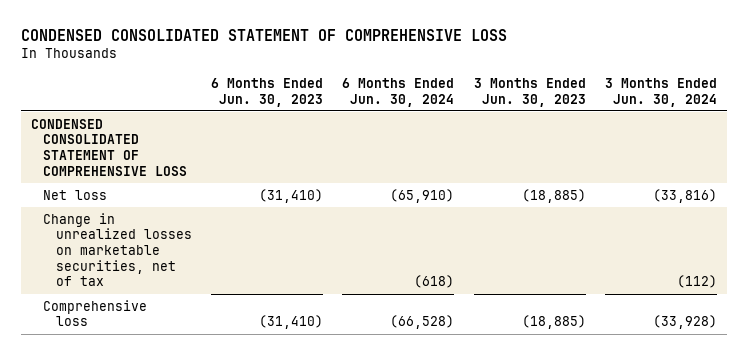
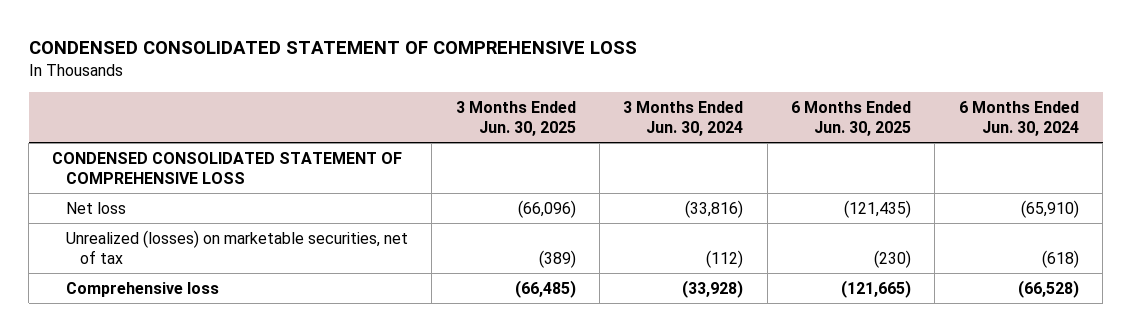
- | 6 Months Ended Jun. 30, 2023 | 6 Months Ended Jun. 30, 2024 | 3 Months Ended Jun. 30, 2023 | 3 Months Ended Jun. 30, 2024
+ | 3 Months Ended Jun. 30, 2025 | 3 Months Ended Jun. 30, 2024 | 6 Months Ended Jun. 30, 2025 | 6 Months Ended Jun. 30, 2024
- Change in unrealized losses on marketable securities, net of tax | | (618) | | (112)
+ Unrealized (losses) on marketable securities, net of tax | (389) | (112) | (230) | (618)

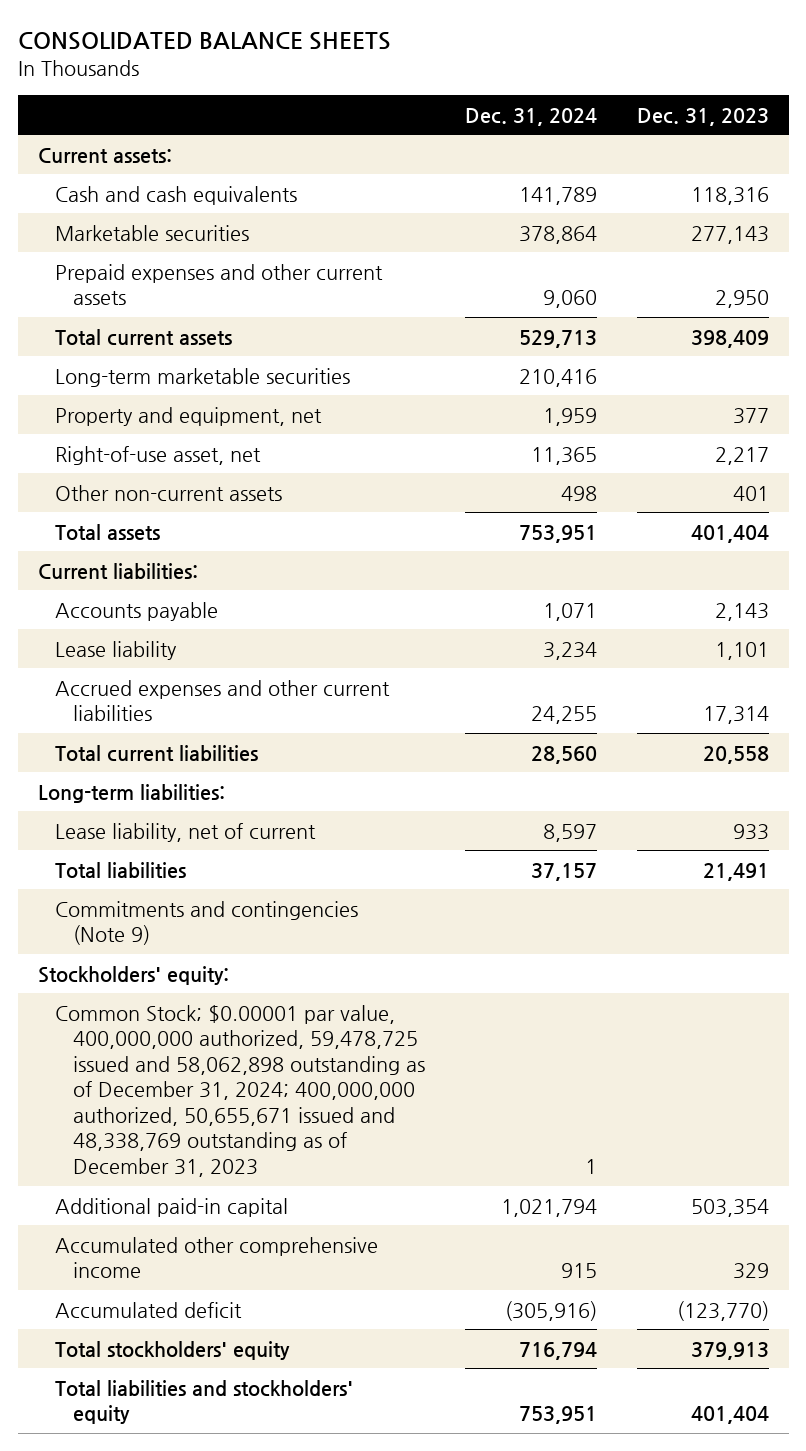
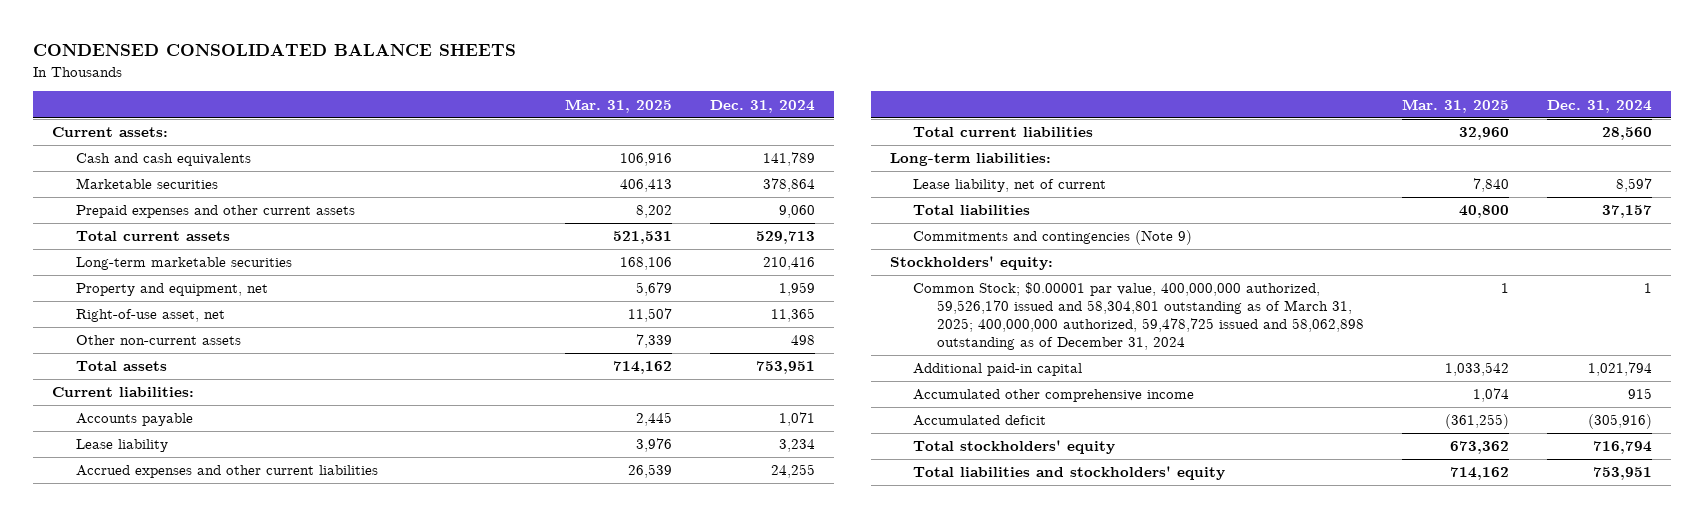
- CONSOLIDATED BALANCE SHEETS
+ CONDENSED CONSOLIDATED BALANCE SHEETS
- | Dec. 31, 2024 | Dec. 31, 2023
+ | Mar. 31, 2025 | Dec. 31, 2024
- Common Stock; $0.00001 par value, 400,000,000 authorized, 59,478,725 issued and 58,062,898 outstanding as of December 31, 2024; 400,000,000 authorized, 50,655,671 issued and 48,338,769 outstanding as of December 31, 2023 | 1 |
+ Common Stock; $0.00001 par value, 400,000,000 authorized, 59,526,170 issued and 58,304,801 outstanding as of March 31, 2025; 400,000,000 authorized, 59,478,725 issued and 58,062,898 outstanding as of December 31, 2024 | 1 | 1

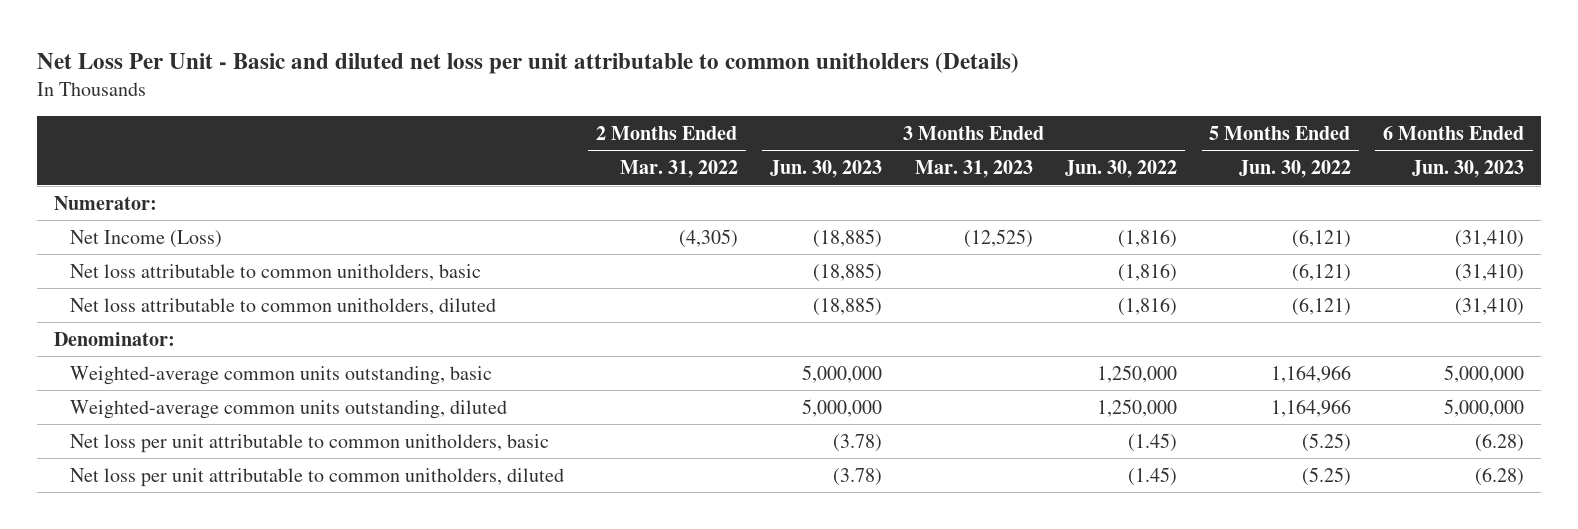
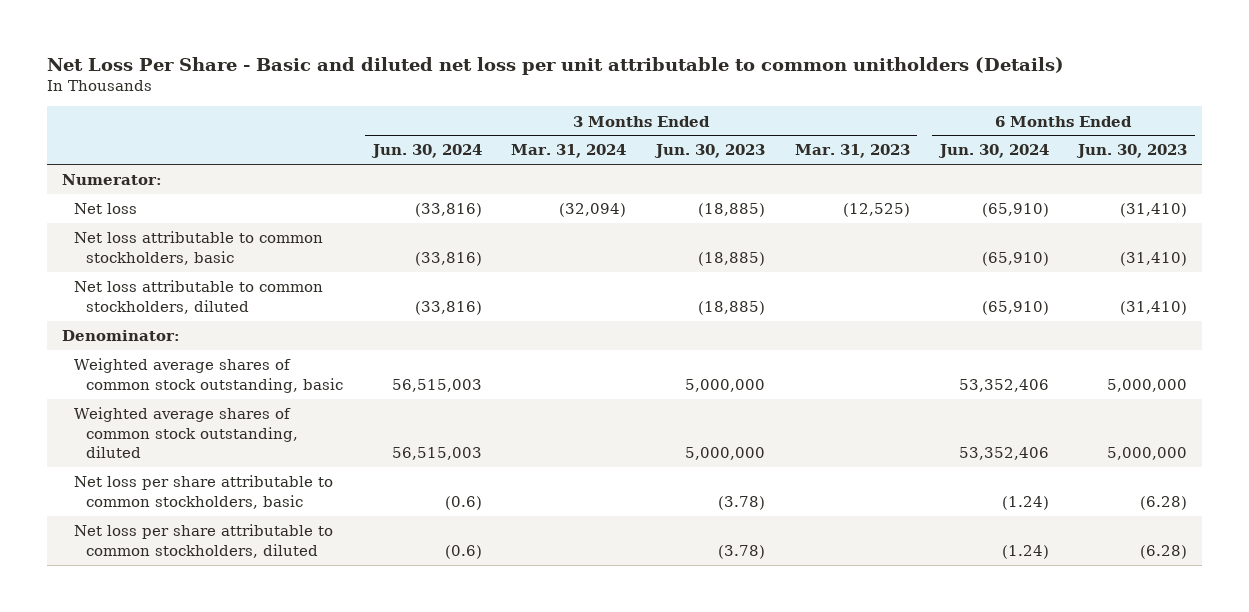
- Net Loss Per Unit - Basic and diluted net loss per unit attributable to common unitholders (Details)
+ Net Loss Per Share - Basic and diluted net loss per unit attributable to common unitholders (Details)
- | 2 Months Ended Mar. 31, 2022 | 3 Months Ended Jun. 30, 2023 | 3 Months Ended Mar. 31, 2023 | 3 Months Ended Jun. 30, 2022 | 5 Months Ended Jun. 30, 2022 | 6 Months Ended Jun. 30, 2023
+ | 3 Months Ended Jun. 30, 2024 | 3 Months Ended Mar. 31, 2024 | 3 Months Ended Jun. 30, 2023 | 3 Months Ended Mar. 31, 2023 | 6 Months Ended Jun. 30, 2024 | 6 Months Ended Jun. 30, 2023
- Net Income (Loss) | (4,305) | (18,885) | (12,525) | (1,816) | (6,121) | (31,410)
- Net loss attributable to common unitholders, basic | | (18,885) | | (1,816) | (6,121) | (31,410)
- Net loss attributable to common unitholders, diluted | | (18,885) | | (1,816) | (6,121) | (31,410)
+ Net loss | (33,816) | (32,094) | (18,885) | (12,525) | (65,910) | (31,410)
+ Net loss attributable to common stockholders, basic | (33,816) | | (18,885) | | (65,910) | (31,410)
+ Net loss attributable to common stockholders, diluted | (33,816) | | (18,885) | | (65,910) | (31,410)
- Weighted-average common units outstanding, basic | | 5,000,000 | | 1,250,000 | 1,164,966 | 5,000,000
- Weighted-average common units outstanding, diluted | | 5,000,000 | | 1,250,000 | 1,164,966 | 5,000,000
- Net loss per unit attributable to common unitholders, basic | | (3.78) | | (1.45) | (5.25) | (6.28)
- Net loss per unit attributable to common unitholders, diluted | | (3.78) | | (1.45) | (5.25) | (6.28)
+ Weighted average shares of common stock outstanding, basic | 56,515,003 | | 5,000,000 | | 53,352,406 | 5,000,000
+ Weighted average shares of common stock outstanding, diluted | 56,515,003 | | 5,000,000 | | 53,352,406 | 5,000,000
+ Net loss per share attributable to common stockholders, basic | (0.6) | | (3.78) | | (1.24) | (6.28)
+ Net loss per share attributable to common stockholders, diluted | (0.6) | | (3.78) | | (1.24) | (6.28)

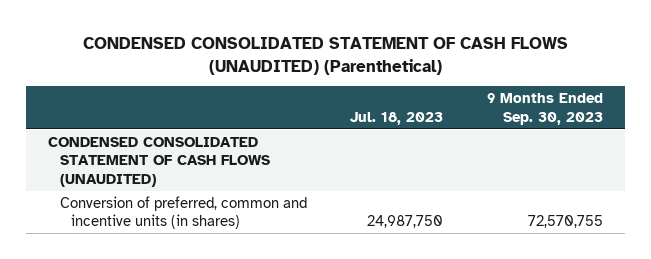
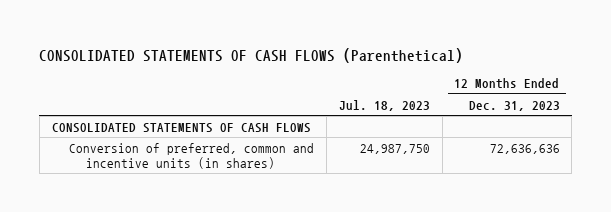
- CONDENSED CONSOLIDATED STATEMENT OF CASH FLOWS (UNAUDITED) (Parenthetical)
+ CONSOLIDATED STATEMENTS OF CASH FLOWS (Parenthetical)
- | Jul. 18, 2023 | 9 Months Ended Sep. 30, 2023
+ | Jul. 18, 2023 | 12 Months Ended Dec. 31, 2023
- CONDENSED CONSOLIDATED STATEMENT OF CASH FLOWS (UNAUDITED)
+ CONSOLIDATED STATEMENTS OF CASH FLOWS

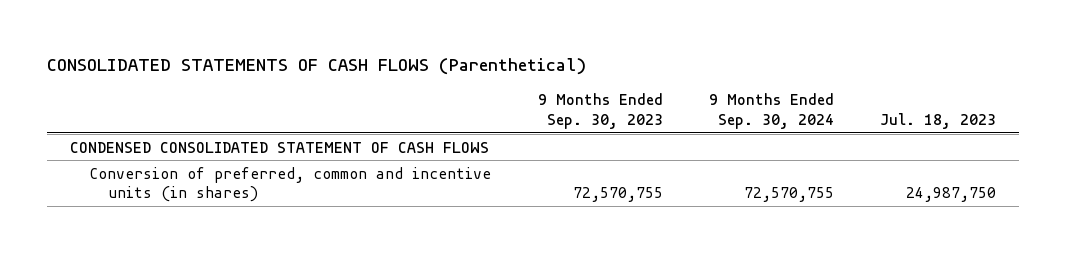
- | Jul. 18, 2023 | 12 Months Ended Dec. 31, 2023
+ | 9 Months Ended Sep. 30, 2023 | 9 Months Ended Sep. 30, 2024 | Jul. 18, 2023
- CONSOLIDATED STATEMENTS OF CASH FLOWS
+ CONDENSED CONSOLIDATED STATEMENT OF CASH FLOWS

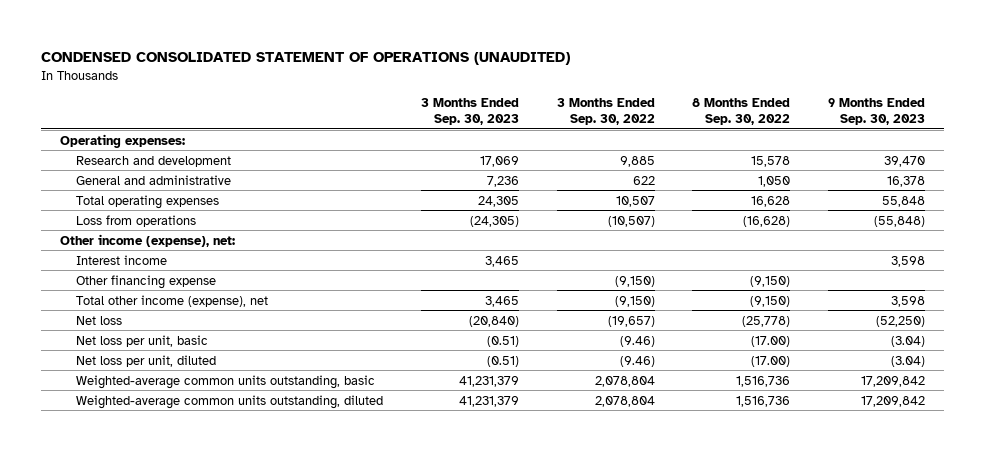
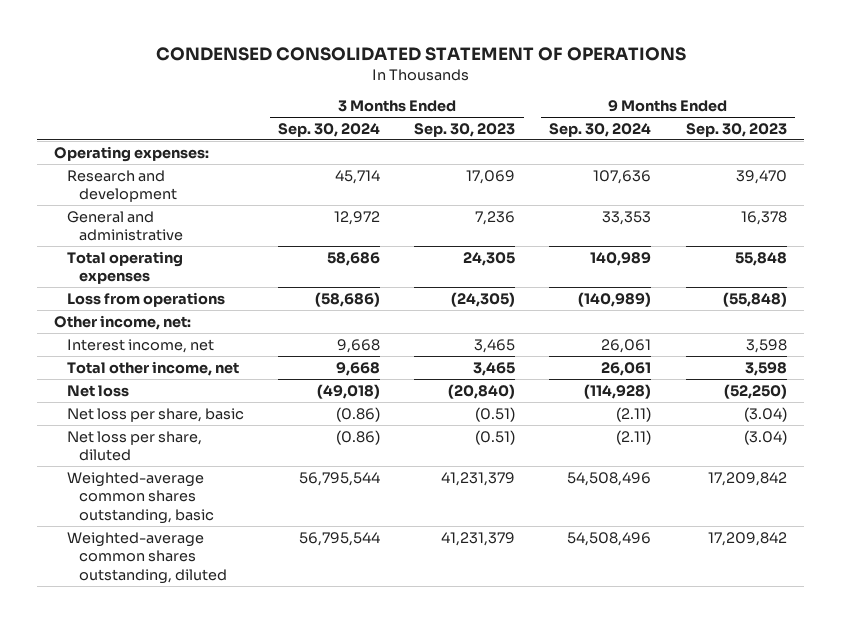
- CONDENSED CONSOLIDATED STATEMENT OF OPERATIONS (UNAUDITED)
+ CONDENSED CONSOLIDATED STATEMENT OF OPERATIONS
- | 3 Months Ended Sep. 30, 2023 | 3 Months Ended Sep. 30, 2022 | 8 Months Ended Sep. 30, 2022 | 9 Months Ended Sep. 30, 2023
+ | 3 Months Ended Sep. 30, 2024 | 3 Months Ended Sep. 30, 2023 | 9 Months Ended Sep. 30, 2024 | 9 Months Ended Sep. 30, 2023
- Other income (expense), net:
- Interest income | 3,465 | | | 3,598
- Other financing expense | | (9,150) | (9,150) |
- Total other income (expense), net | 3,465 | (9,150) | (9,150) | 3,598
+ Other income, net:
+ Interest income, net | 9,668 | 3,465 | 26,061 | 3,598
+ Total other income, net | 9,668 | 3,465 | 26,061 | 3,598
- Net loss per unit, basic | (0.51) | (9.46) | (17.00) | (3.04)
- Net loss per unit, diluted | (0.51) | (9.46) | (17.00) | (3.04)
- Weighted-average common units outstanding, basic | 41,231,379 | 2,078,804 | 1,516,736 | 17,209,842
- Weighted-average common units outstanding, diluted | 41,231,379 | 2,078,804 | 1,516,736 | 17,209,842
+ Net loss per share, basic | (0.86) | (0.51) | (2.11) | (3.04)
+ Net loss per share, diluted | (0.86) | (0.51) | (2.11) | (3.04)
+ Weighted-average common shares outstanding, basic | 56,795,544 | 41,231,379 | 54,508,496 | 17,209,842
+ Weighted-average common shares outstanding, diluted | 56,795,544 | 41,231,379 | 54,508,496 | 17,209,842

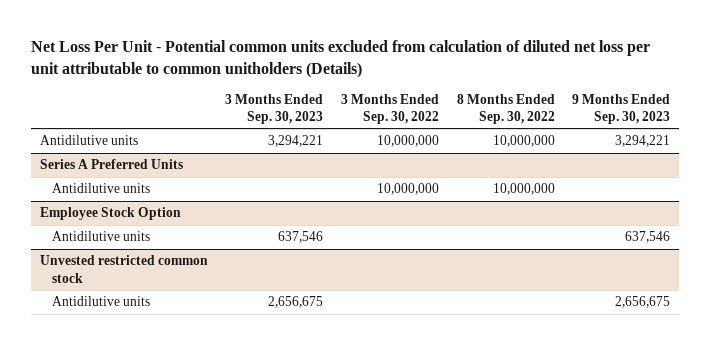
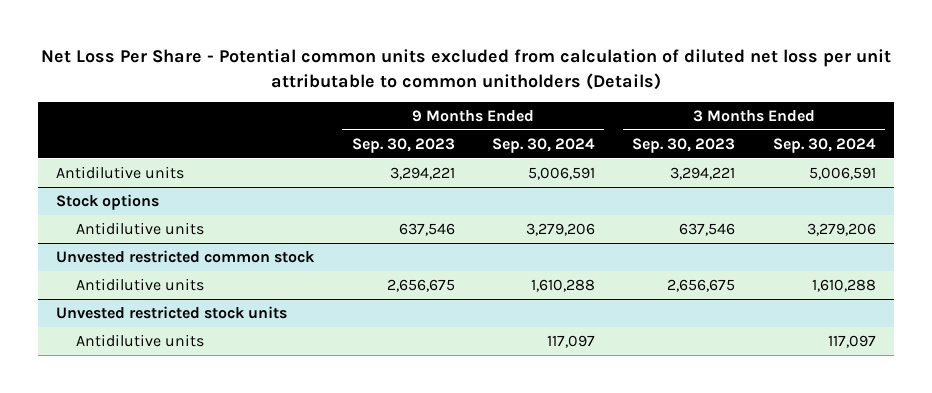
- Net Loss Per Unit - Potential common units excluded from calculation of diluted net loss per unit attributable to common unitholders (Details)
+ Net Loss Per Share - Potential common units excluded from calculation of diluted net loss per unit attributable to common unitholders (Details)
- | 3 Months Ended Sep. 30, 2023 | 3 Months Ended Sep. 30, 2022 | 8 Months Ended Sep. 30, 2022 | 9 Months Ended Sep. 30, 2023
+ | 9 Months Ended Sep. 30, 2023 | 9 Months Ended Sep. 30, 2024 | 3 Months Ended Sep. 30, 2023 | 3 Months Ended Sep. 30, 2024
- Series A Preferred Units
- Antidilutive units | | 10,000,000 | 10,000,000 |
- Employee Stock Option
+ Stock options
+ Unvested restricted stock units
+ Antidilutive units | | 117,097 | | 117,097

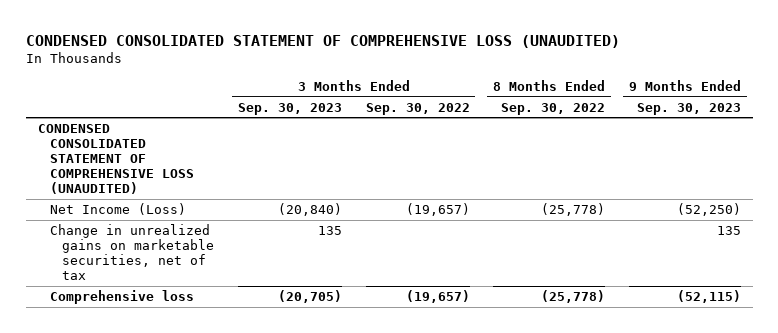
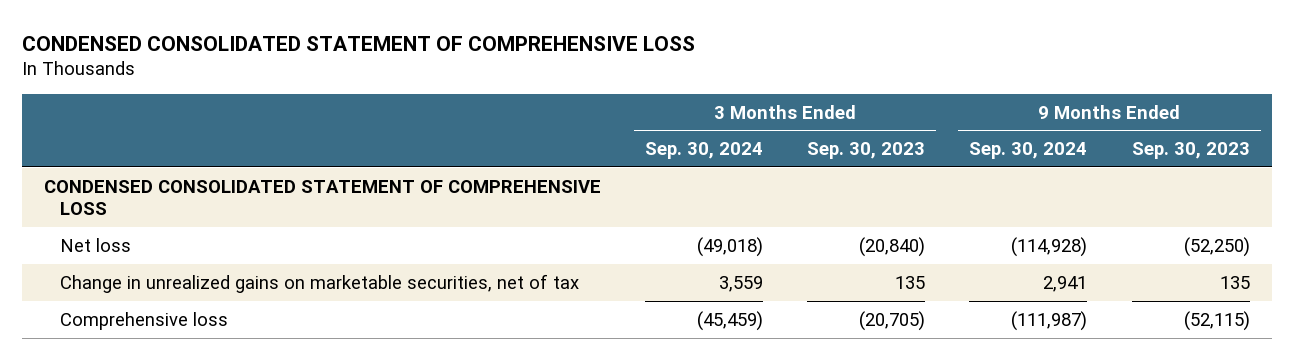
- CONDENSED CONSOLIDATED STATEMENT OF COMPREHENSIVE LOSS (UNAUDITED)
+ CONDENSED CONSOLIDATED STATEMENT OF COMPREHENSIVE LOSS
- | 3 Months Ended Sep. 30, 2023 | 3 Months Ended Sep. 30, 2022 | 8 Months Ended Sep. 30, 2022 | 9 Months Ended Sep. 30, 2023
+ | 3 Months Ended Sep. 30, 2024 | 3 Months Ended Sep. 30, 2023 | 9 Months Ended Sep. 30, 2024 | 9 Months Ended Sep. 30, 2023
- CONDENSED CONSOLIDATED STATEMENT OF COMPREHENSIVE LOSS (UNAUDITED)
- Net Income (Loss) | (20,840) | (19,657) | (25,778) | (52,250)
+ CONDENSED CONSOLIDATED STATEMENT OF COMPREHENSIVE LOSS
+ Net loss | (49,018) | (20,840) | (114,928) | (52,250)

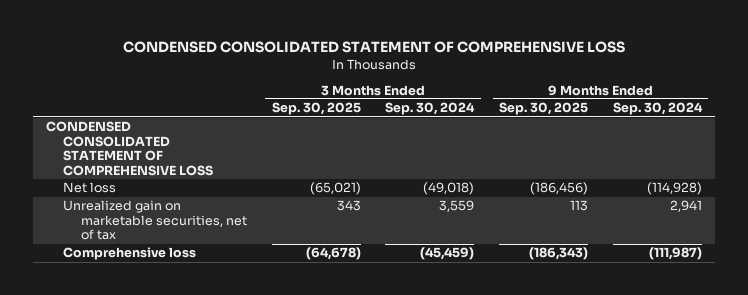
- | 3 Months Ended Sep. 30, 2024 | 3 Months Ended Sep. 30, 2023 | 9 Months Ended Sep. 30, 2024 | 9 Months Ended Sep. 30, 2023
+ | 3 Months Ended Sep. 30, 2025 | 3 Months Ended Sep. 30, 2024 | 9 Months Ended Sep. 30, 2025 | 9 Months Ended Sep. 30, 2024
- Change in unrealized gains on marketable securities, net of tax | 3,559 | 135 | 2,941 | 135
+ Unrealized gain on marketable securities, net of tax | 343 | 3,559 | 113 | 2,941

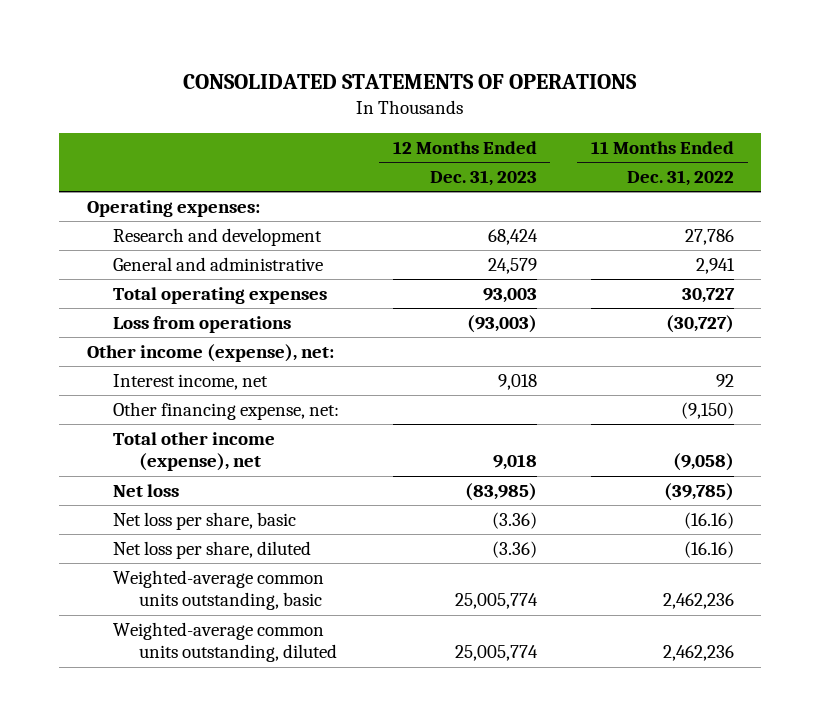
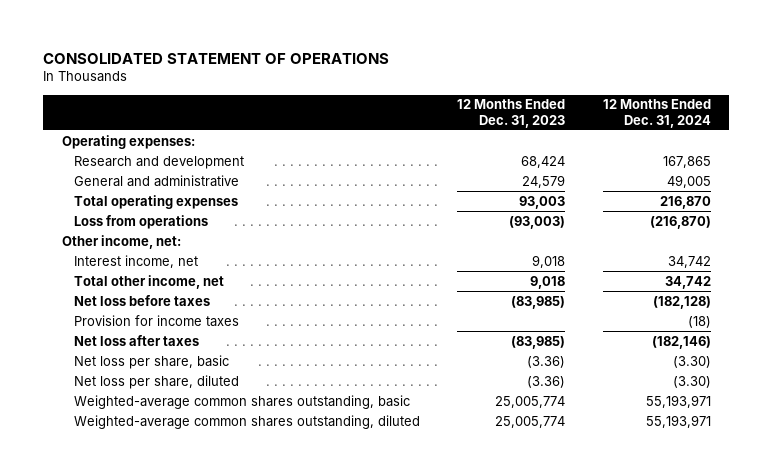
- CONSOLIDATED STATEMENTS OF OPERATIONS
+ CONSOLIDATED STATEMENT OF OPERATIONS
- | 12 Months Ended Dec. 31, 2023 | 11 Months Ended Dec. 31, 2022
+ | 12 Months Ended Dec. 31, 2023 | 12 Months Ended Dec. 31, 2024
- Other income (expense), net:
+ Other income, net:
- Other financing expense, net: | | (9,150)
- Total other income (expense), net | 9,018 | (9,058)
- Net loss | (83,985) | (39,785)
+ Total other income, net | 9,018 | 34,742
+ Net loss before taxes | (83,985) | (182,128)
+ Provision for income taxes | | (18)
+ Net loss after taxes | (83,985) | (182,146)
- Weighted-average common units outstanding, basic | 25,005,774 | 2,462,236
- Weighted-average common units outstanding, diluted | 25,005,774 | 2,462,236
+ Weighted-average common shares outstanding, basic | 25,005,774 | 55,193,971
+ Weighted-average common shares outstanding, diluted | 25,005,774 | 55,193,971

